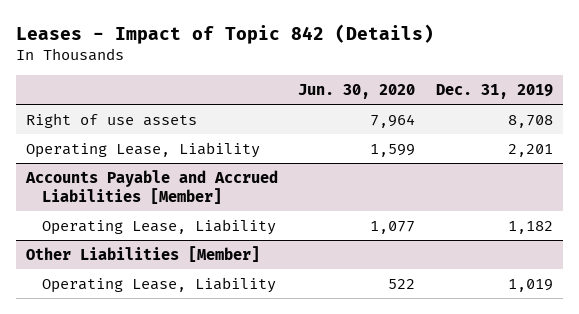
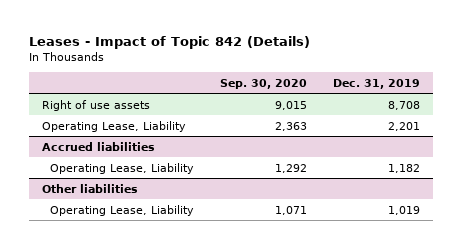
- | Jun. 30, 2020 | Dec. 31, 2019
+ | Sep. 30, 2020 | Dec. 31, 2019
- Accounts Payable and Accrued Liabilities [Member]
+ Accrued liabilities
- Other Liabilities [Member]
+ Other liabilities

